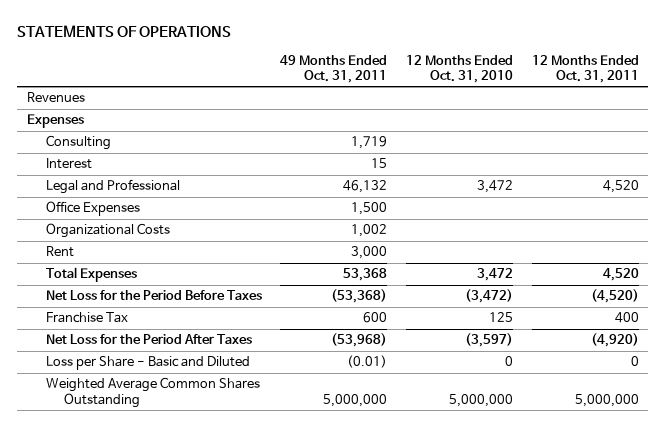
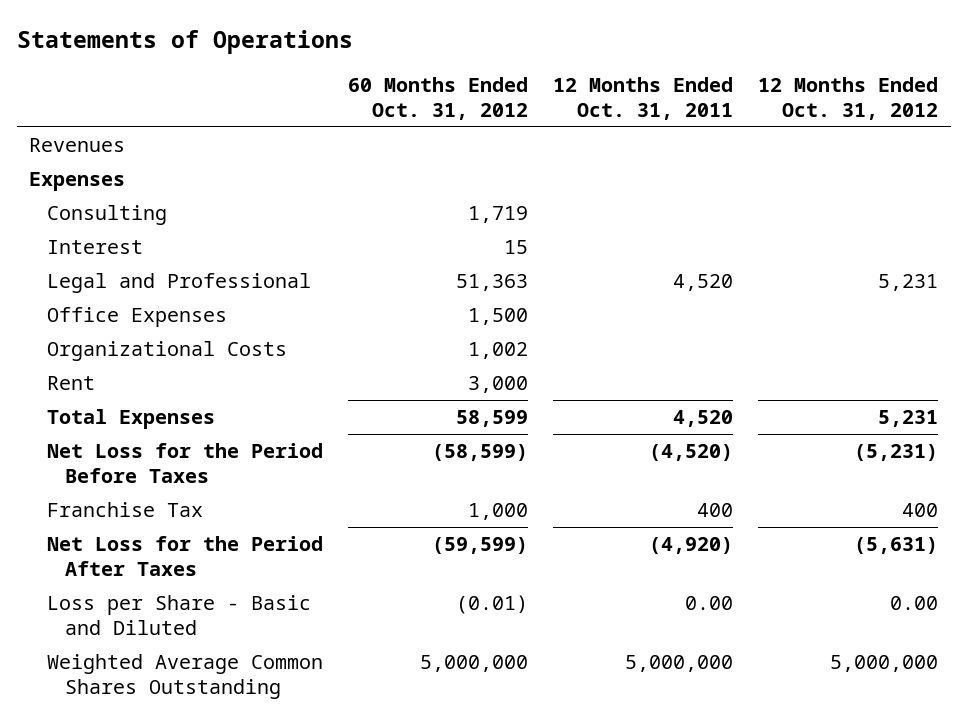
- STATEMENTS OF OPERATIONS
+ Statements of Operations
- | 49 Months Ended Oct. 31, 2011 | 12 Months Ended Oct. 31, 2010 | 12 Months Ended Oct. 31, 2011
+ | 60 Months Ended Oct. 31, 2012 | 12 Months Ended Oct. 31, 2011 | 12 Months Ended Oct. 31, 2012
- Loss per Share - Basic and Diluted | (0.01) | 0 | 0
+ Loss per Share - Basic and Diluted | (0.01) | 0.00 | 0.00

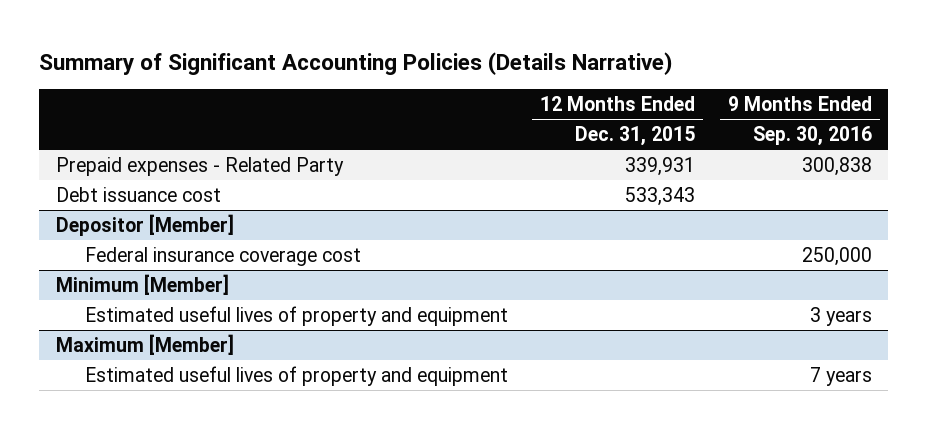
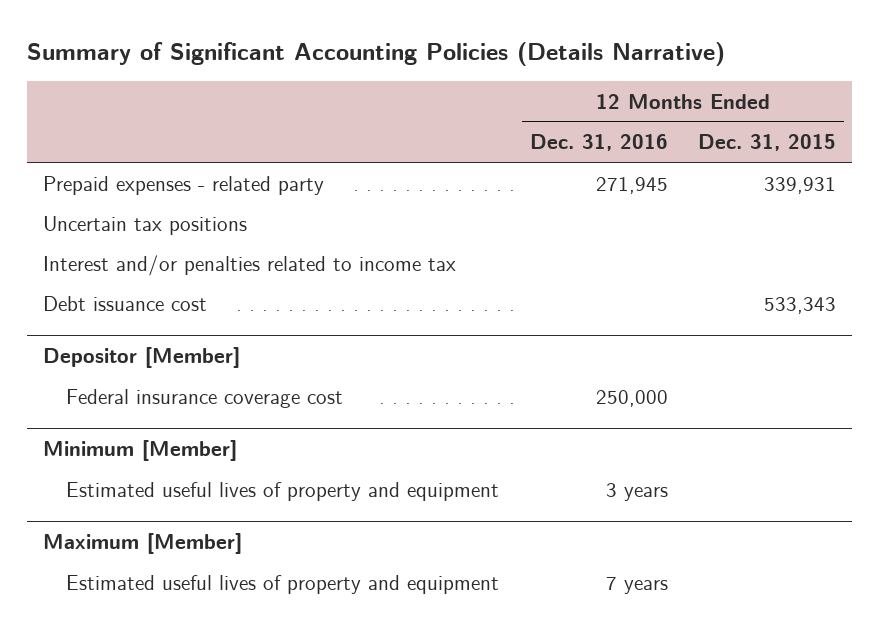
- | 12 Months Ended Dec. 31, 2015 | 9 Months Ended Sep. 30, 2016
+ | 12 Months Ended Dec. 31, 2016 | 12 Months Ended Dec. 31, 2015
- Prepaid expenses - Related Party | 339,931 | 300,838
+ Prepaid expenses - related party | 271,945 | 339,931
+ Uncertain tax positions
+ Interest and/or penalties related to income tax

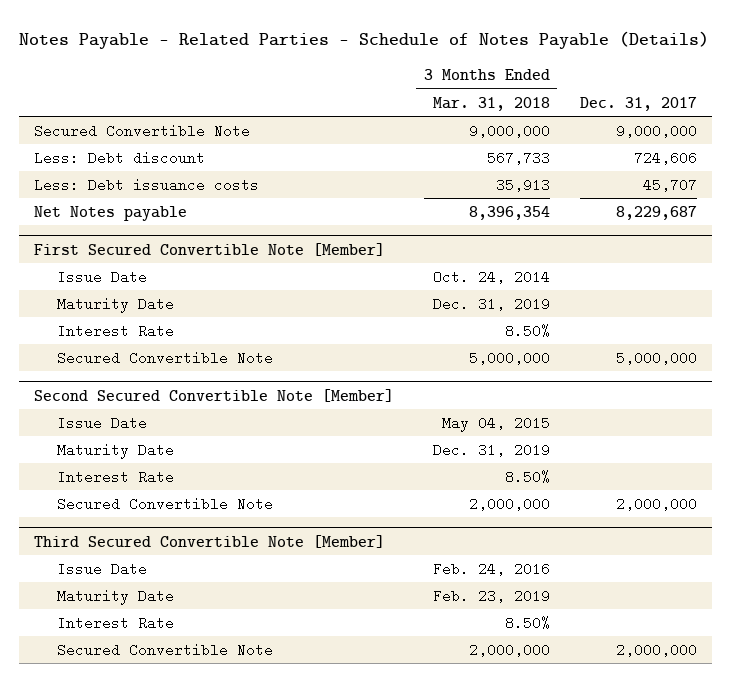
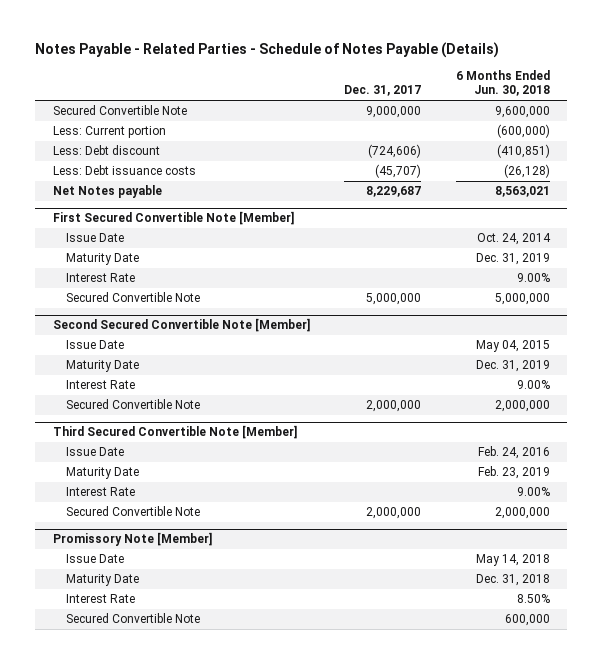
- | 3 Months Ended Mar. 31, 2018 | Dec. 31, 2017
+ | Dec. 31, 2017 | 6 Months Ended Jun. 30, 2018
- Less: Debt discount | 567,733 | 724,606
- Less: Debt issuance costs | 35,913 | 45,707
+ Less: Current portion | | (600,000)
+ Less: Debt discount | (724,606) | (410,851)
+ Less: Debt issuance costs | (45,707) | (26,128)
+ Promissory Note [Member]
+ Issue Date | | May 14, 2018
+ Maturity Date | | Dec. 31, 2018
+ Interest Rate | | 8.50%
+ Secured Convertible Note | | 600,000

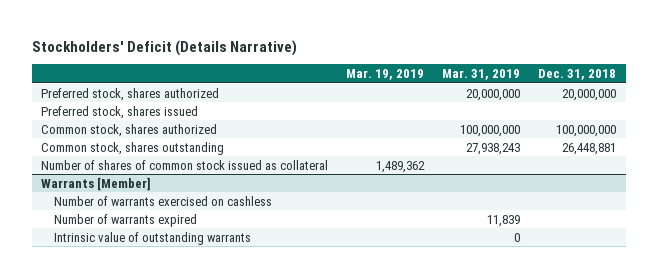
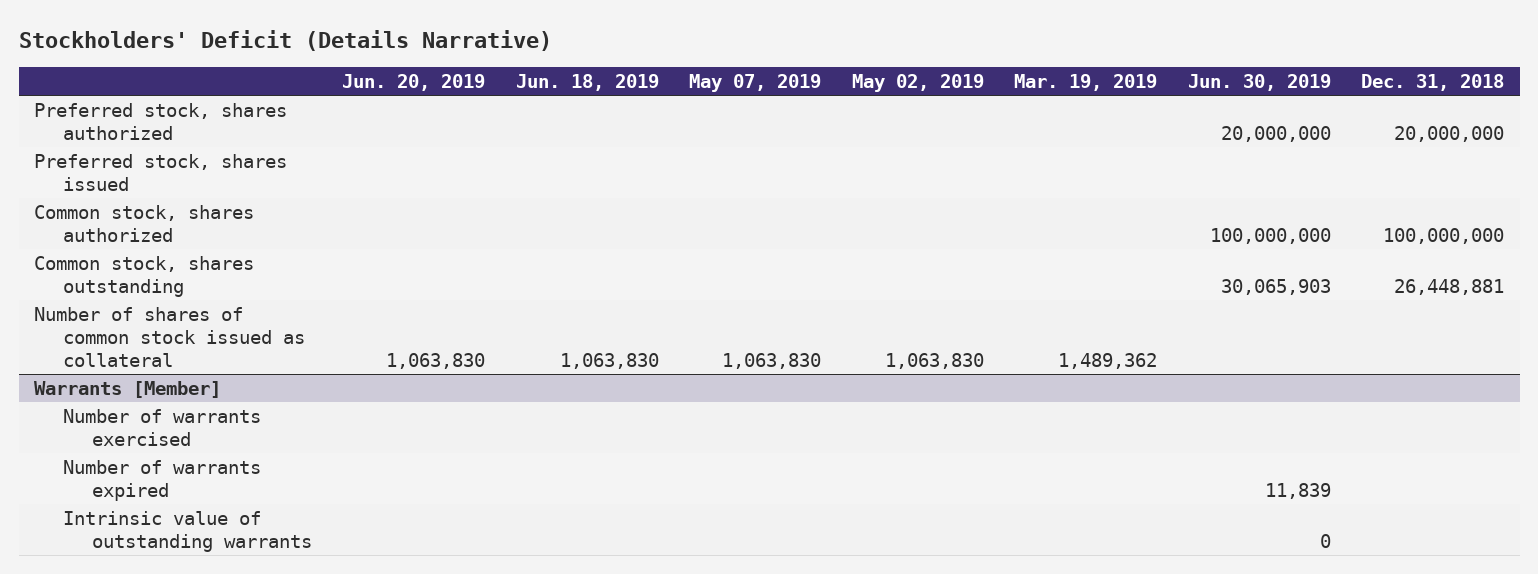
- | Mar. 19, 2019 | Mar. 31, 2019 | Dec. 31, 2018
+ | Jun. 20, 2019 | Jun. 18, 2019 | May 07, 2019 | May 02, 2019 | Mar. 19, 2019 | Jun. 30, 2019 | Dec. 31, 2018
@ Warrants [Member]
- Number of warrants exercised on cashless
+ Number of warrants exercised

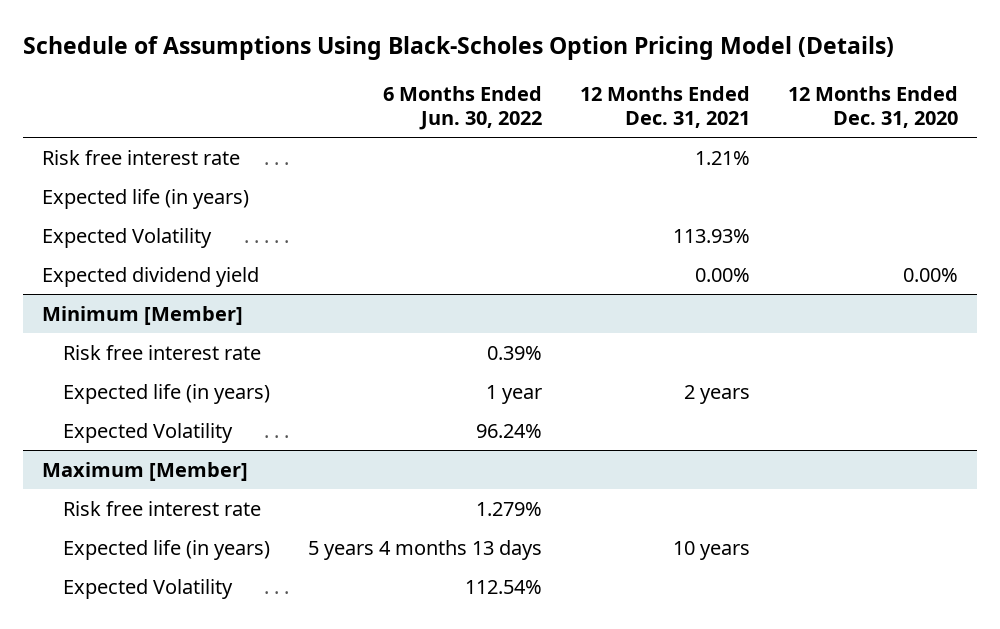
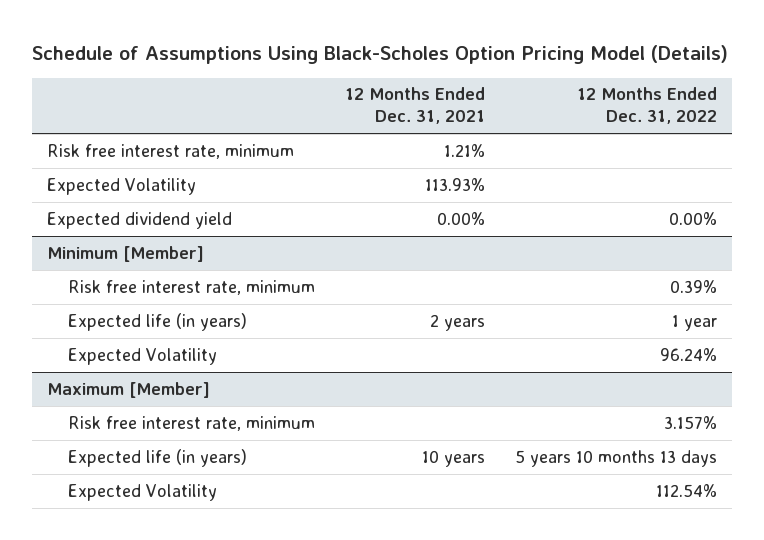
- | 6 Months Ended Jun. 30, 2022 | 12 Months Ended Dec. 31, 2021 | 12 Months Ended Dec. 31, 2020
+ | 12 Months Ended Dec. 31, 2021 | 12 Months Ended Dec. 31, 2022
- Risk free interest rate | | 1.21% |
- Expected life (in years)
+ Risk free interest rate, minimum | 1.21% |
@ Minimum [Member]
- Risk free interest rate | 0.39% | |
+ Risk free interest rate, minimum | | 0.39%
@ Maximum [Member]
- Risk free interest rate | 1.279% | |
+ Risk free interest rate, minimum | | 3.157%

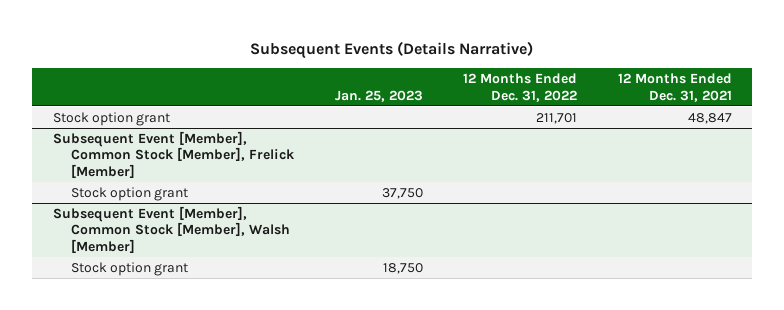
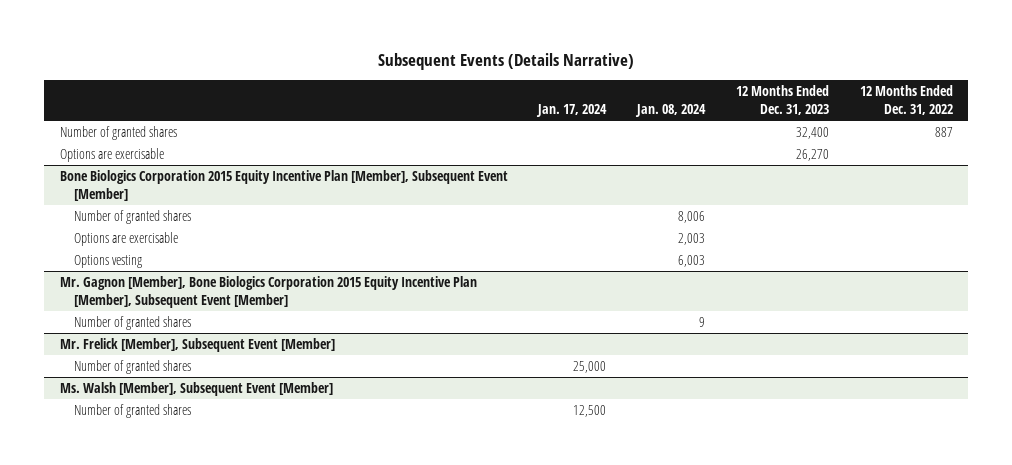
- | Jan. 25, 2023 | 12 Months Ended Dec. 31, 2022 | 12 Months Ended Dec. 31, 2021
+ | Jan. 17, 2024 | Jan. 08, 2024 | 12 Months Ended Dec. 31, 2023 | 12 Months Ended Dec. 31, 2022
- Stock option grant | | 211,701 | 48,847
- Subsequent Event [Member], Common Stock [Member], Frelick [Member]
- Stock option grant | 37,750 | |
- Subsequent Event [Member], Common Stock [Member], Walsh [Member]
- Stock option grant | 18,750 | |
+ Number of granted shares | | | 32,400 | 887
+ Options are exercisable | | | 26,270 |
+ Bone Biologics Corporation 2015 Equity Incentive Plan [Member], Subsequent Event [Member]
+ Number of granted shares | | 8,006 | |
+ Options are exercisable | | 2,003 | |
+ Options vesting | | 6,003 | |
+ Mr. Gagnon [Member], Bone Biologics Corporation 2015 Equity Incentive Plan [Member], Subsequent Event [Member]
+ Number of granted shares | | 9 | |
+ Mr. Frelick [Member], Subsequent Event [Member]
+ Number of granted shares | 25,000 | | |
+ Ms. Walsh [Member], Subsequent Event [Member]
+ Number of granted shares | 12,500 | | |

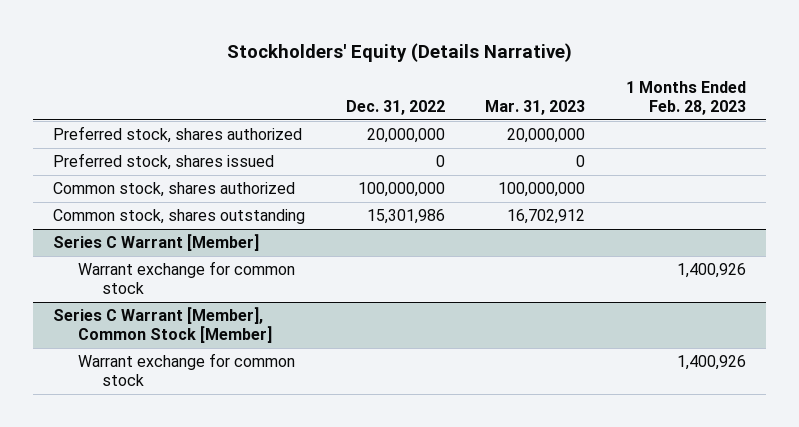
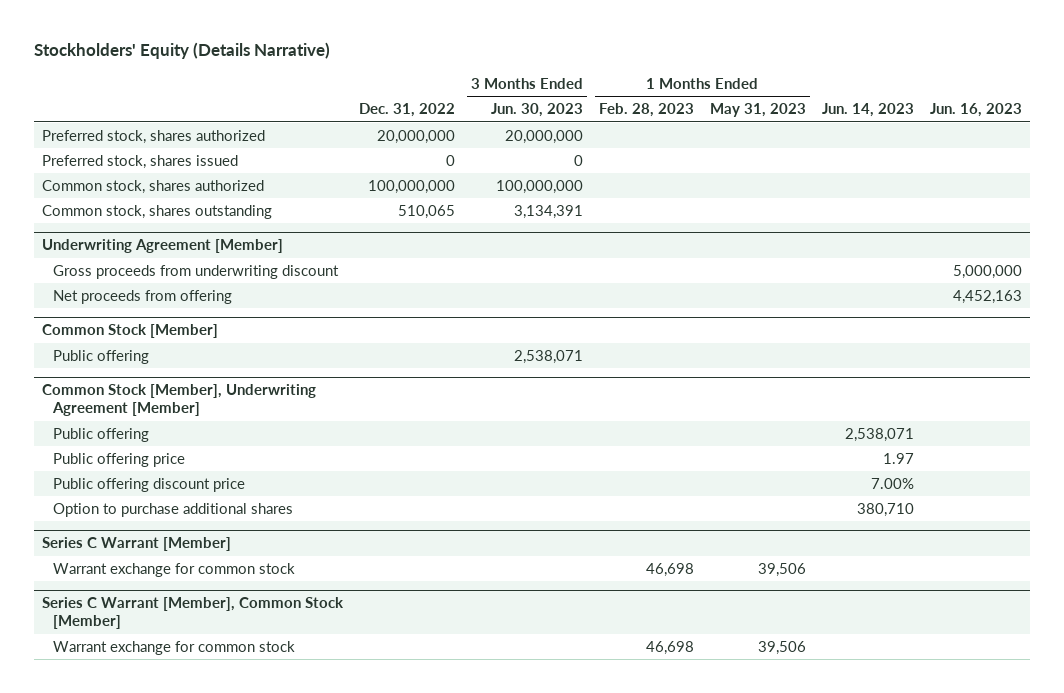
- | Dec. 31, 2022 | Mar. 31, 2023 | 1 Months Ended Feb. 28, 2023
+ | Dec. 31, 2022 | 3 Months Ended Jun. 30, 2023 | 1 Months Ended Feb. 28, 2023 | 1 Months Ended May 31, 2023 | Jun. 14, 2023 | Jun. 16, 2023
- Common stock, shares outstanding | 15,301,986 | 16,702,912 |
+ Common stock, shares outstanding | 510,065 | 3,134,391 | | | |
+ Underwriting Agreement [Member]
+ Gross proceeds from underwriting discount | | | | | | 5,000,000
+ Net proceeds from offering | | | | | | 4,452,163
+ Common Stock [Member]
+ Public offering | | 2,538,071 | | | |
+ Common Stock [Member], Underwriting Agreement [Member]
+ Public offering | | | | | 2,538,071 |
+ Public offering price | | | | | 1.97 |
+ Public offering discount price | | | | | 7.00% |
+ Option to purchase additional shares | | | | | 380,710 |
@ Series C Warrant [Member]
- Warrant exchange for common stock | | | 1,400,926
+ Warrant exchange for common stock | | | 46,698 | 39,506 | |
@ Series C Warrant [Member], Common Stock [Member]
- Warrant exchange for common stock | | | 1,400,926
+ Warrant exchange for common stock | | | 46,698 | 39,506 | |

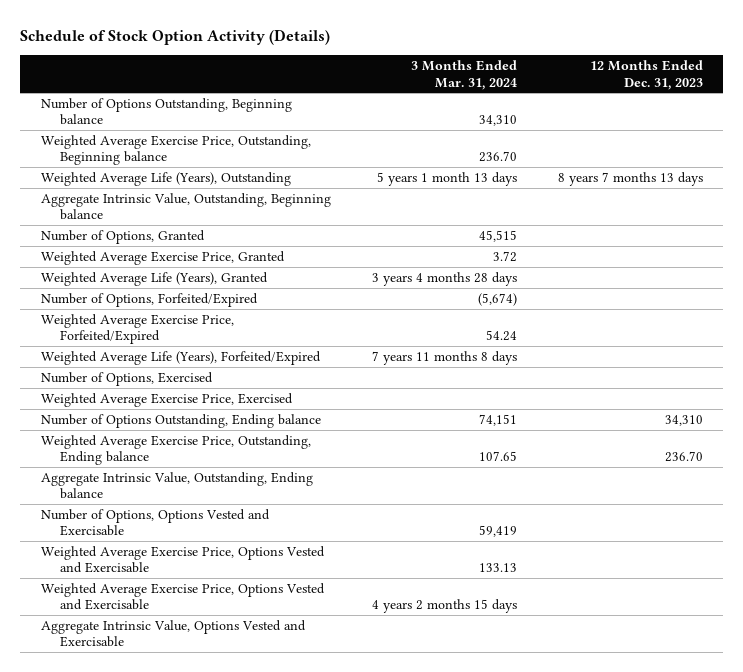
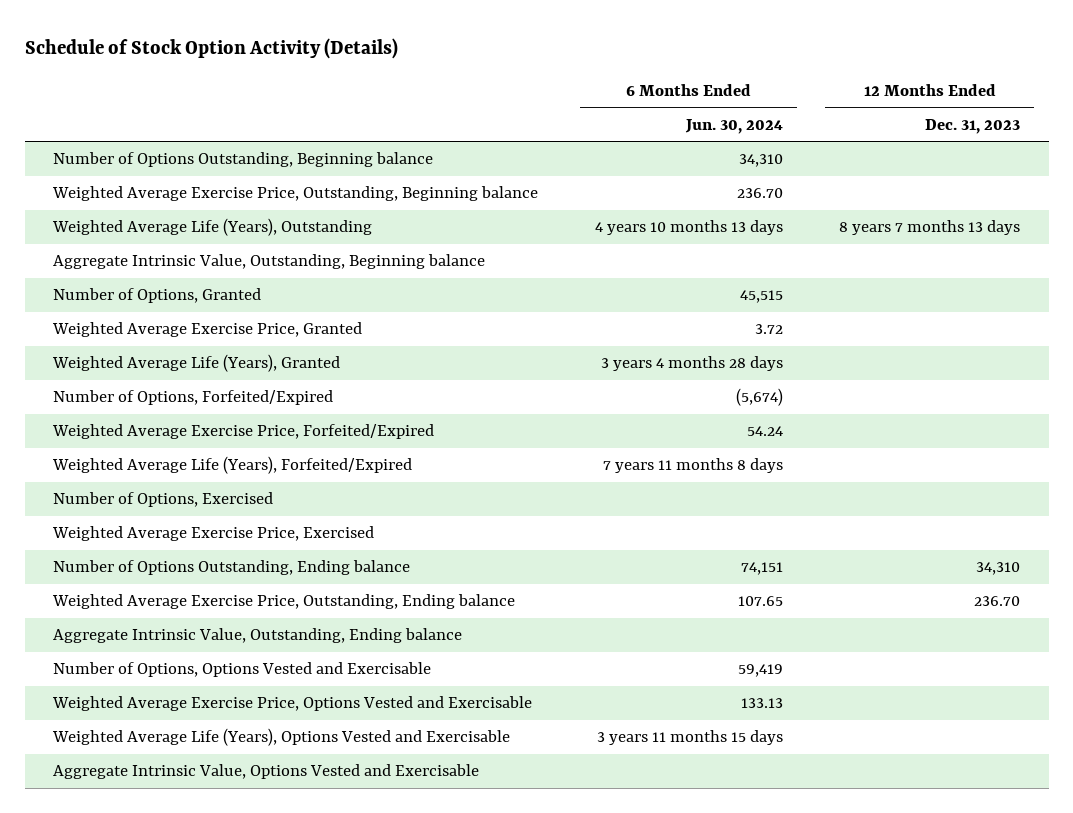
- | 3 Months Ended Mar. 31, 2024 | 12 Months Ended Dec. 31, 2023
+ | 6 Months Ended Jun. 30, 2024 | 12 Months Ended Dec. 31, 2023
- Weighted Average Exercise Price, Options Vested and Exercisable | 4 years 2 months 15 days |
+ Weighted Average Life (Years), Options Vested and Exercisable | 3 years 11 months 15 days |

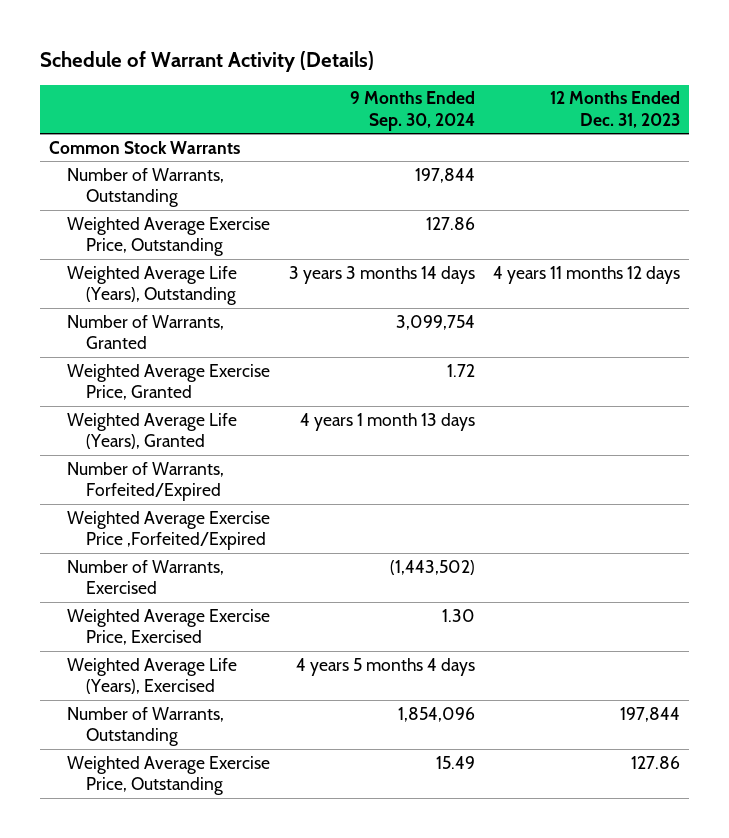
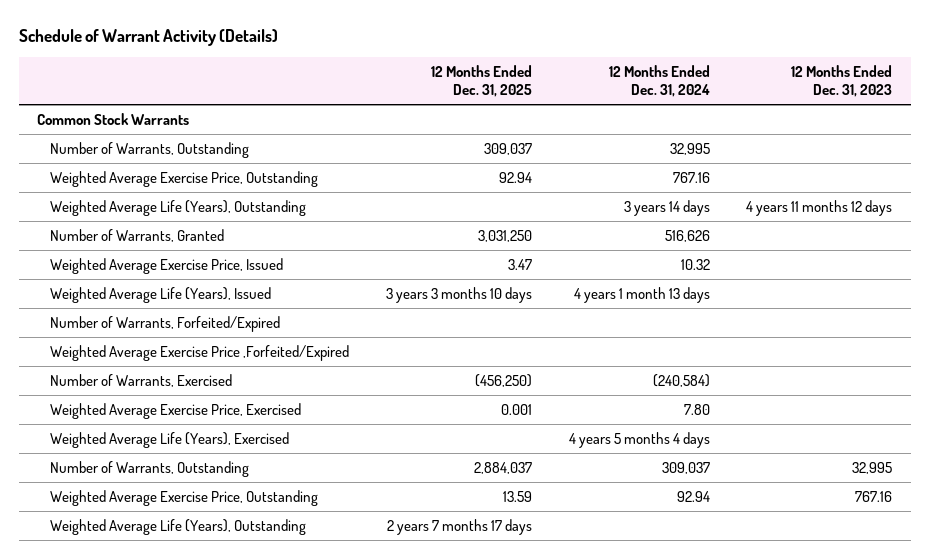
- | 9 Months Ended Sep. 30, 2024 | 12 Months Ended Dec. 31, 2023
+ | 12 Months Ended Dec. 31, 2025 | 12 Months Ended Dec. 31, 2024 | 12 Months Ended Dec. 31, 2023
- Weighted Average Exercise Price, Granted | 1.72 |
- Weighted Average Life (Years), Granted | 4 years 1 month 13 days |
+ Weighted Average Exercise Price, Issued | 3.47 | 10.32 |
+ Weighted Average Life (Years), Issued | 3 years 3 months 10 days | 4 years 1 month 13 days |
- Number of Warrants, Outstanding | 1,854,096 | 197,844
- Weighted Average Exercise Price, Outstanding | 15.49 | 127.86
+ Number of Warrants, Outstanding | 2,884,037 | 309,037 | 32,995
+ Weighted Average Exercise Price, Outstanding | 13.59 | 92.94 | 767.16
+ Weighted Average Life (Years), Outstanding | 2 years 7 months 17 days | |

